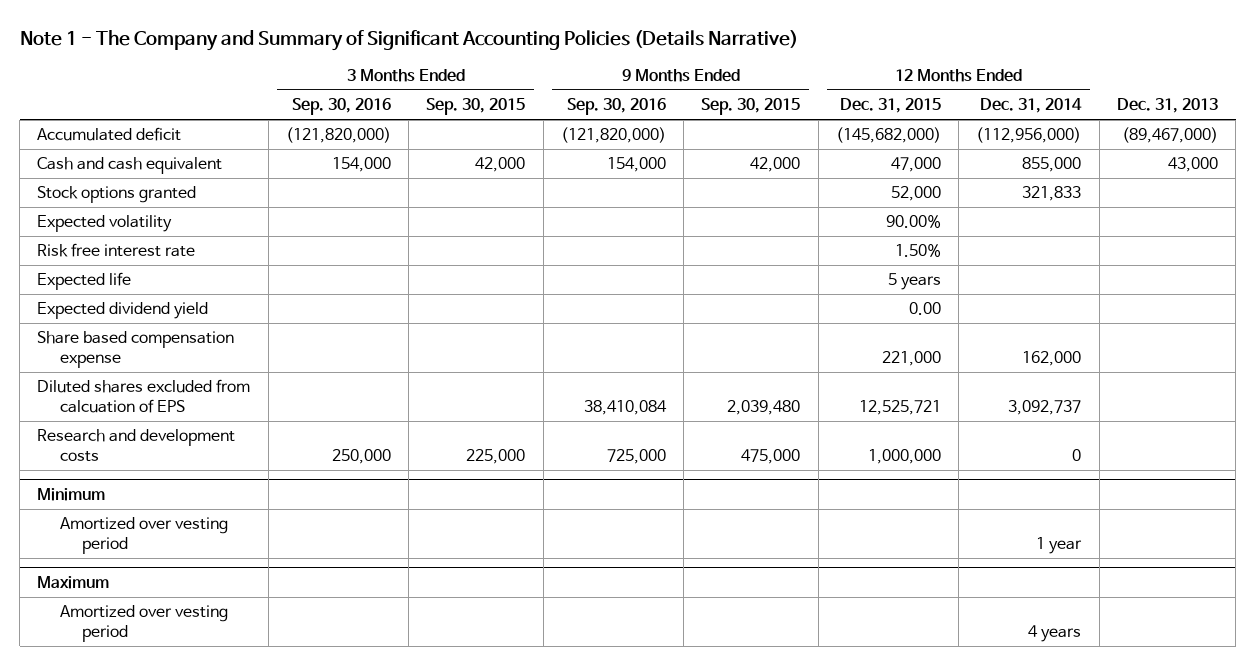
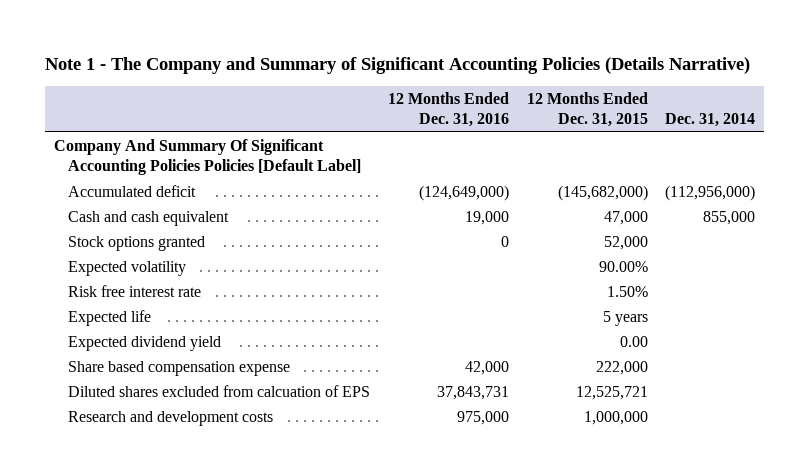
- | 3 Months Ended Sep. 30, 2016 | 3 Months Ended Sep. 30, 2015 | 9 Months Ended Sep. 30, 2016 | 9 Months Ended Sep. 30, 2015 | 12 Months Ended Dec. 31, 2015 | 12 Months Ended Dec. 31, 2014 | Dec. 31, 2013
+ | 12 Months Ended Dec. 31, 2016 | 12 Months Ended Dec. 31, 2015 | Dec. 31, 2014
+ Company And Summary Of Significant Accounting Policies Policies [Default Label]
- Share based compensation expense | | | | | 221,000 | 162,000 |
+ Share based compensation expense | 42,000 | 222,000 |
- Minimum
- Amortized over vesting period | | | | | | 1 year |
- Maximum
- Amortized over vesting period | | | | | | 4 years |

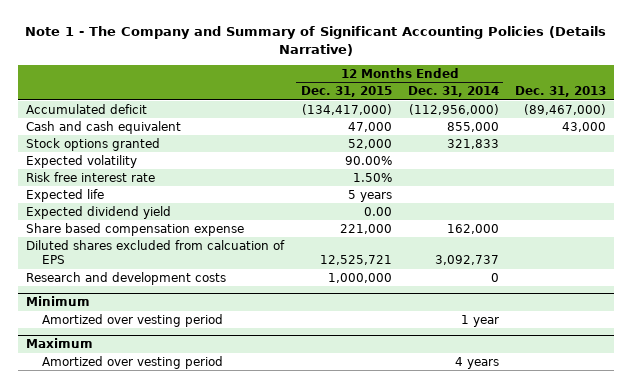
- | 12 Months Ended Dec. 31, 2016 | 12 Months Ended Dec. 31, 2015 | Dec. 31, 2014
+ | 12 Months Ended Dec. 31, 2015 | 12 Months Ended Dec. 31, 2014 | Dec. 31, 2013
- Company And Summary Of Significant Accounting Policies Policies [Default Label]
- Accumulated deficit | (124,649,000) | (145,682,000) | (112,956,000)
+ Accumulated deficit | (134,417,000) | (112,956,000) | (89,467,000)
- Share based compensation expense | 42,000 | 222,000 |
+ Share based compensation expense | 221,000 | 162,000 |
+ Minimum
+ Amortized over vesting period | | 1 year |
+ Maximum
+ Amortized over vesting period | | 4 years |

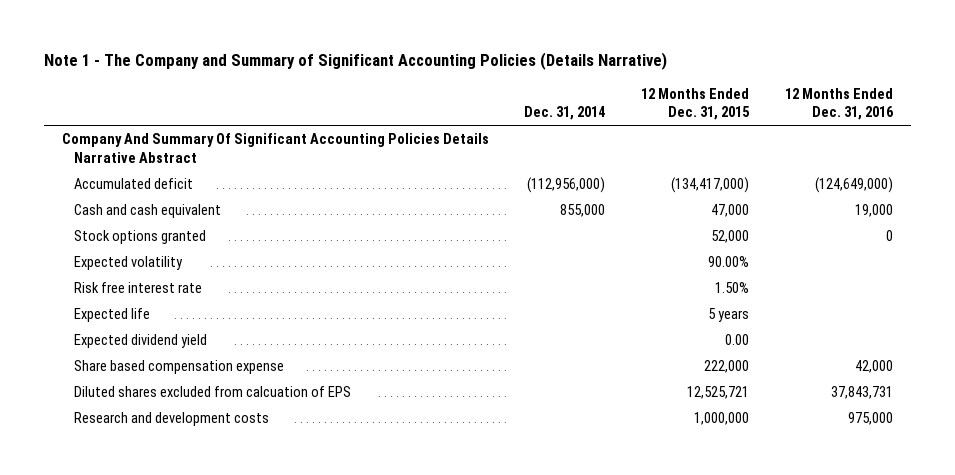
- | 12 Months Ended Dec. 31, 2015 | 12 Months Ended Dec. 31, 2014 | Dec. 31, 2013
+ | Dec. 31, 2014 | 12 Months Ended Dec. 31, 2015 | 12 Months Ended Dec. 31, 2016
+ Company And Summary Of Significant Accounting Policies Details Narrative Abstract
- Share based compensation expense | 221,000 | 162,000 |
+ Share based compensation expense | | 222,000 | 42,000
- Minimum
- Amortized over vesting period | | 1 year |
- Maximum
- Amortized over vesting period | | 4 years |

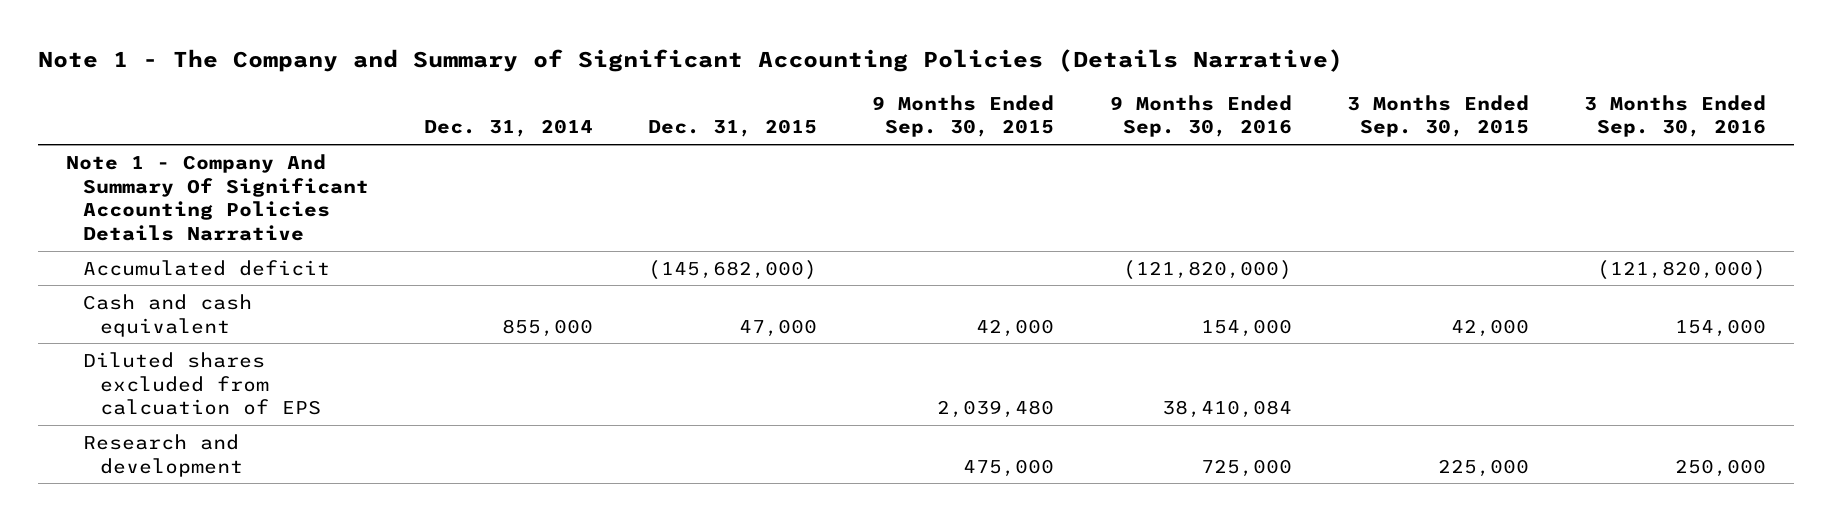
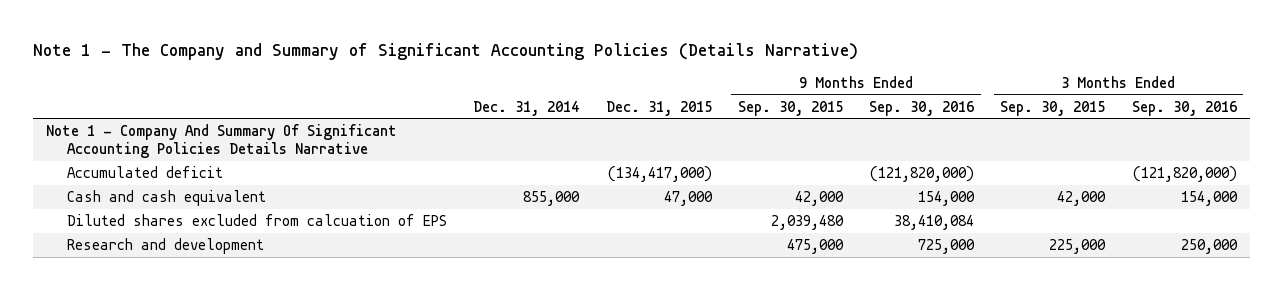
- Accumulated deficit | | (145,682,000) | | (121,820,000) | | (121,820,000)
+ Accumulated deficit | | (134,417,000) | | (121,820,000) | | (121,820,000)

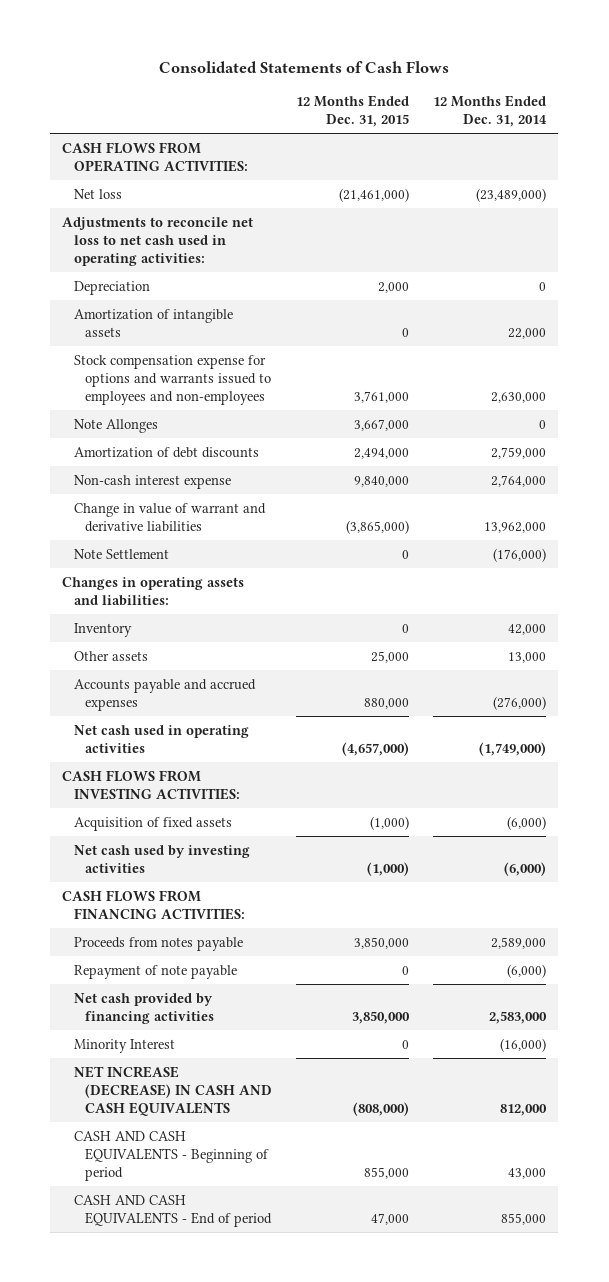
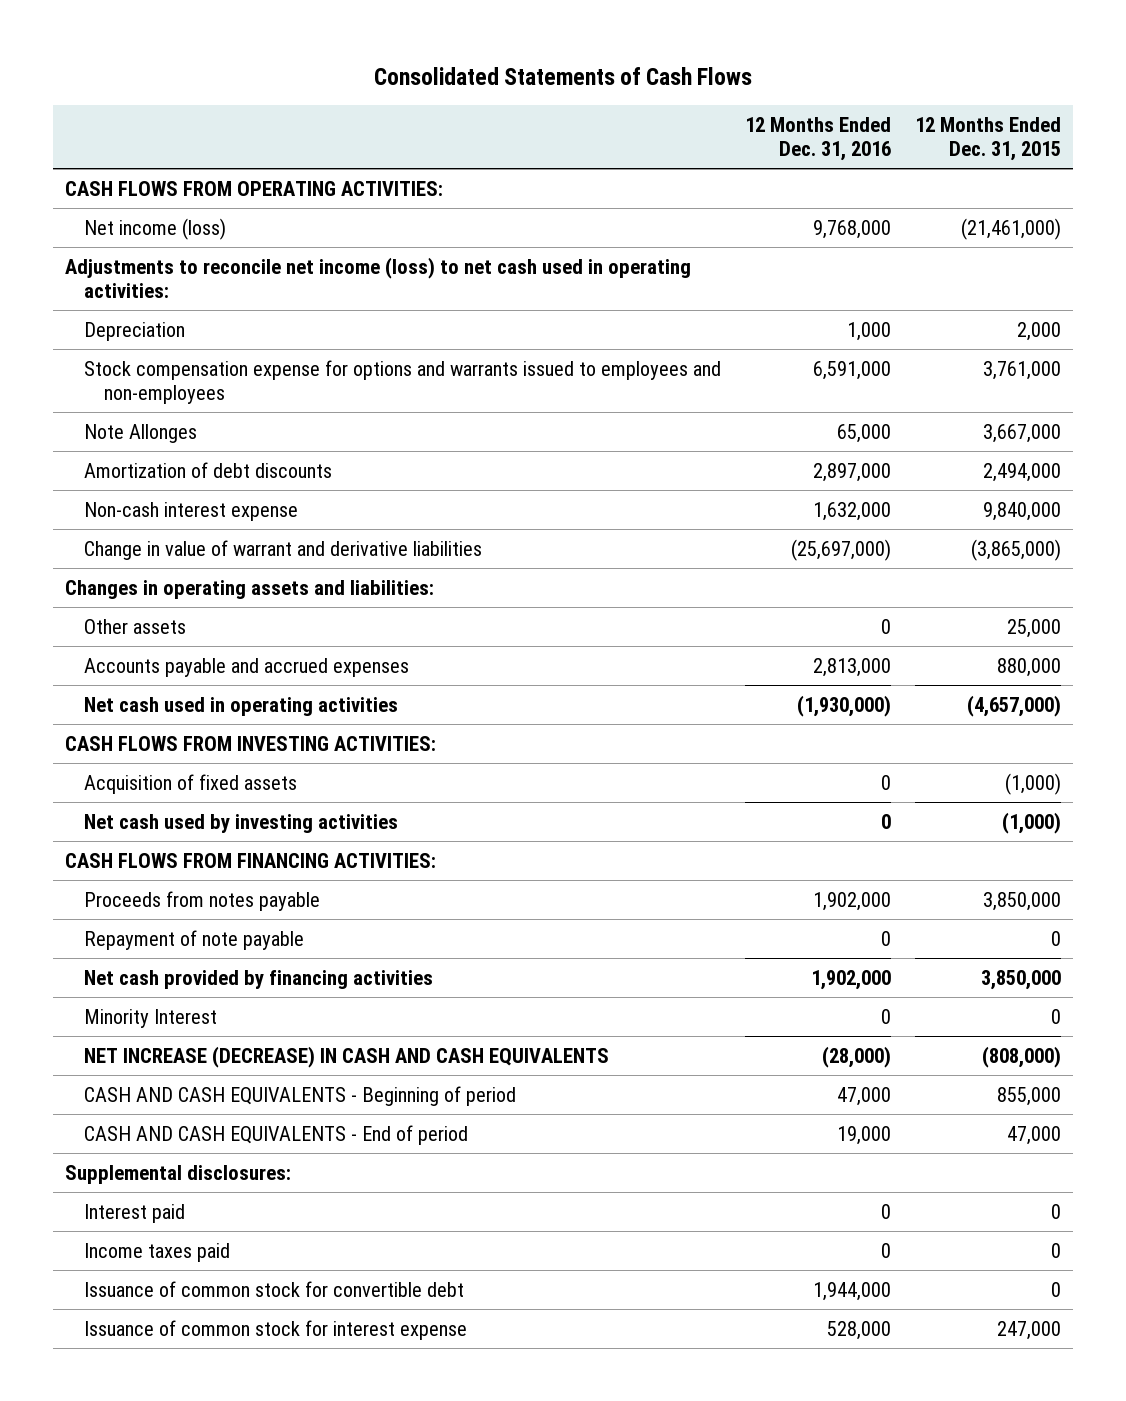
- | 12 Months Ended Dec. 31, 2015 | 12 Months Ended Dec. 31, 2014
+ | 12 Months Ended Dec. 31, 2016 | 12 Months Ended Dec. 31, 2015
- Net loss | (21,461,000) | (23,489,000)
- Adjustments to reconcile net loss to net cash used in operating activities:
+ Net income (loss) | 9,768,000 | (21,461,000)
+ Adjustments to reconcile net income (loss) to net cash used in operating activities:
- Amortization of intangible assets | 0 | 22,000
- Note Settlement | 0 | (176,000)
- Inventory | 0 | 42,000
+ Supplemental disclosures:
+ Interest paid | 0 | 0
+ Income taxes paid | 0 | 0
+ Issuance of common stock for convertible debt | 1,944,000 | 0
+ Issuance of common stock for interest expense | 528,000 | 247,000

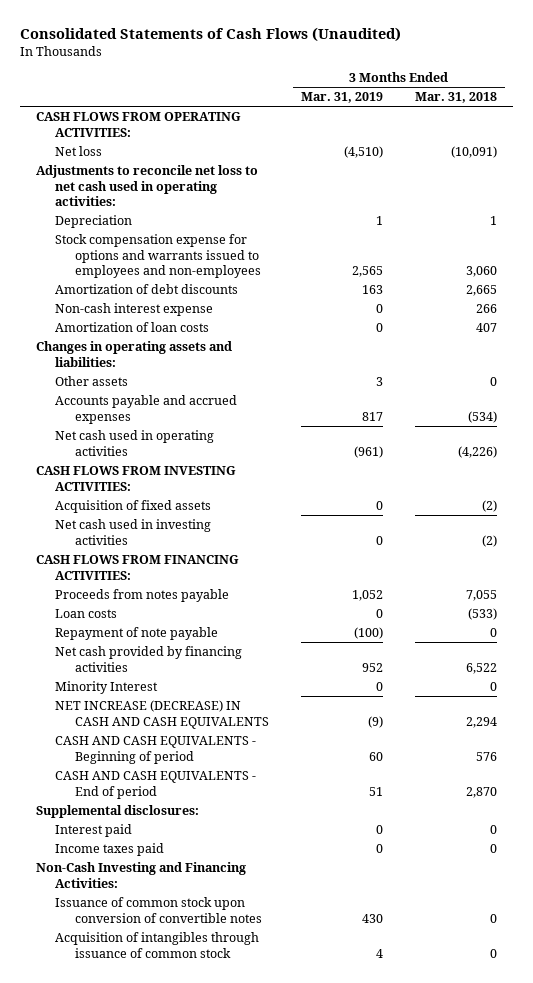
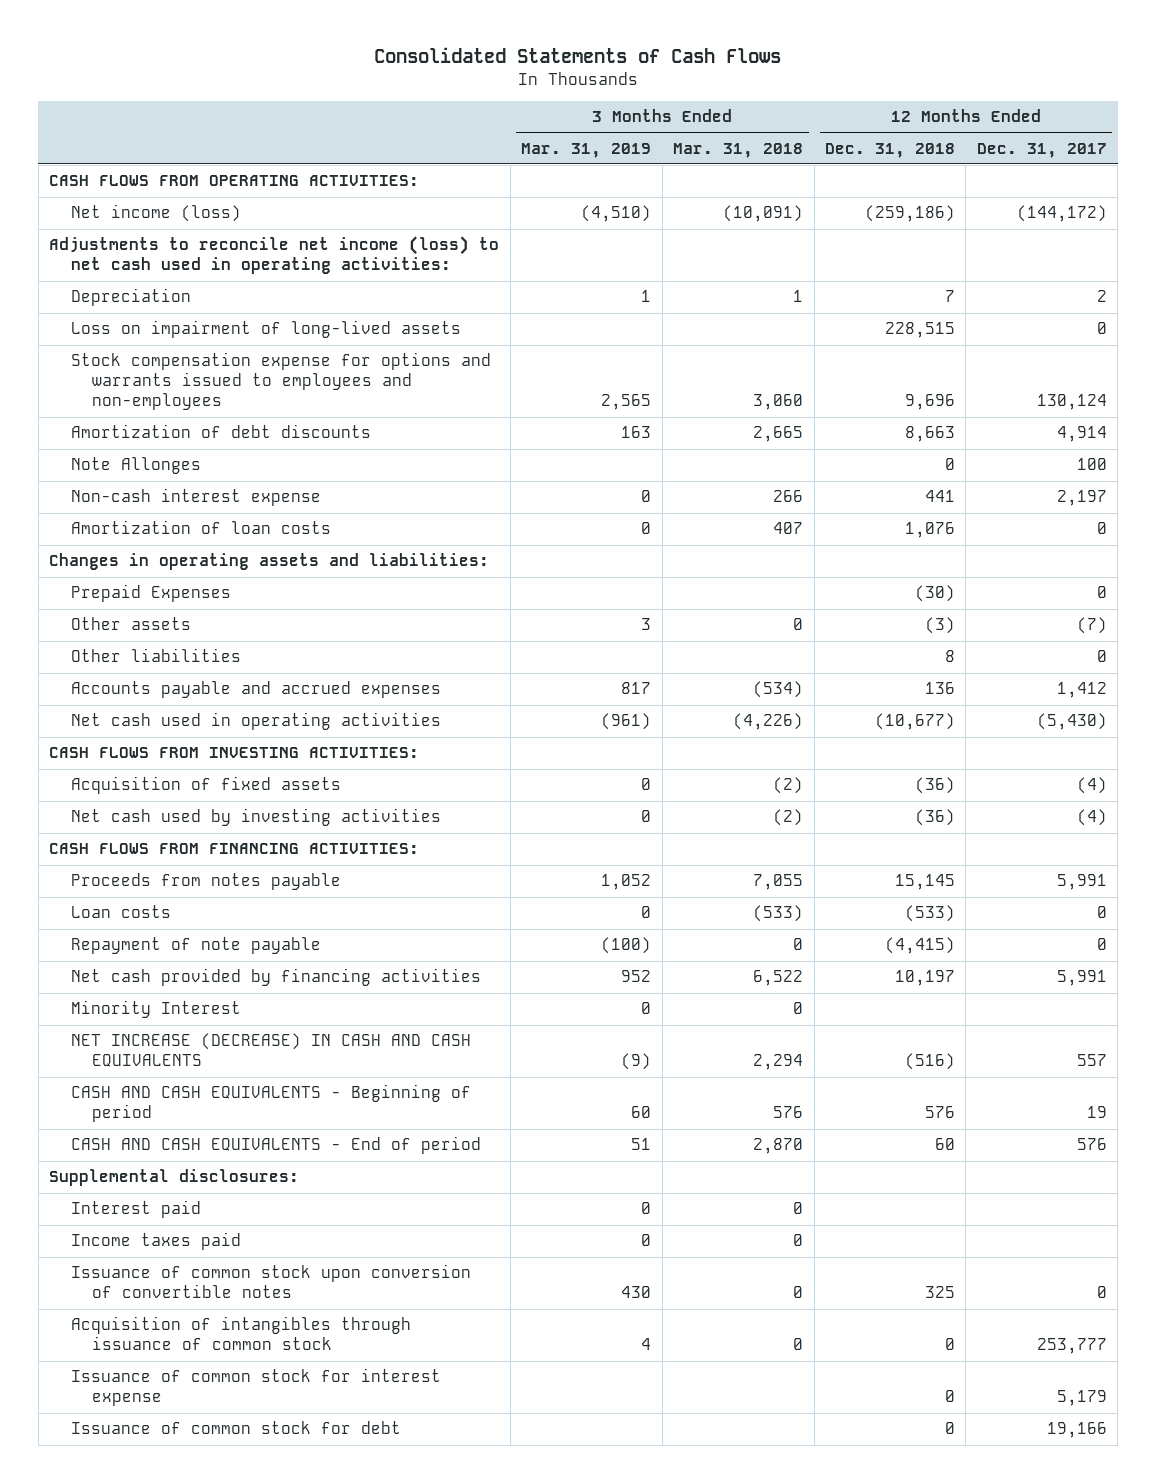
- Consolidated Statements of Cash Flows (Unaudited)
+ Consolidated Statements of Cash Flows
- | 3 Months Ended Mar. 31, 2019 | 3 Months Ended Mar. 31, 2018
+ | 3 Months Ended Mar. 31, 2019 | 3 Months Ended Mar. 31, 2018 | 12 Months Ended Dec. 31, 2018 | 12 Months Ended Dec. 31, 2017
- Net loss | (4,510) | (10,091)
- Adjustments to reconcile net loss to net cash used in operating activities:
+ Net income (loss) | (4,510) | (10,091) | (259,186) | (144,172)
+ Adjustments to reconcile net income (loss) to net cash used in operating activities:
+ Loss on impairment of long-lived assets | | | 228,515 | 0
+ Note Allonges | | | 0 | 100
+ Prepaid Expenses | | | (30) | 0
+ Other liabilities | | | 8 | 0
- Net cash used in investing activities | 0 | (2)
+ Net cash used by investing activities | 0 | (2) | (36) | (4)
- Non-Cash Investing and Financing Activities:
+ Issuance of common stock for interest expense | | | 0 | 5,179
+ Issuance of common stock for debt | | | 0 | 19,166

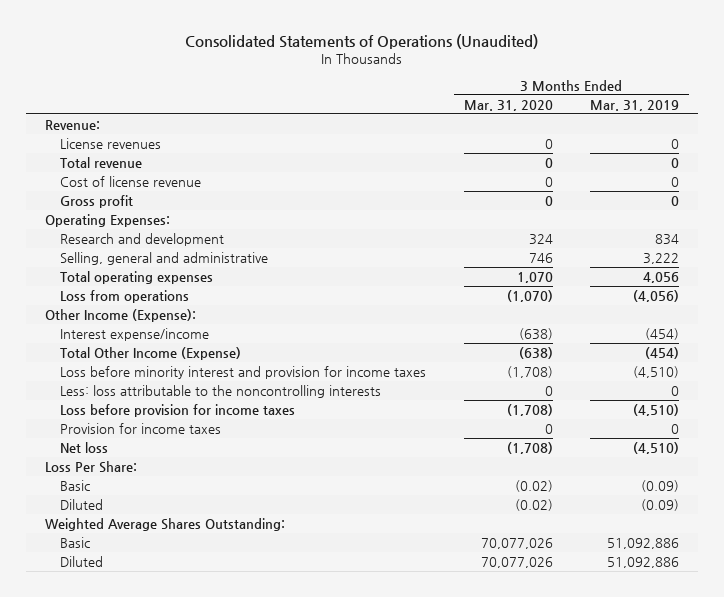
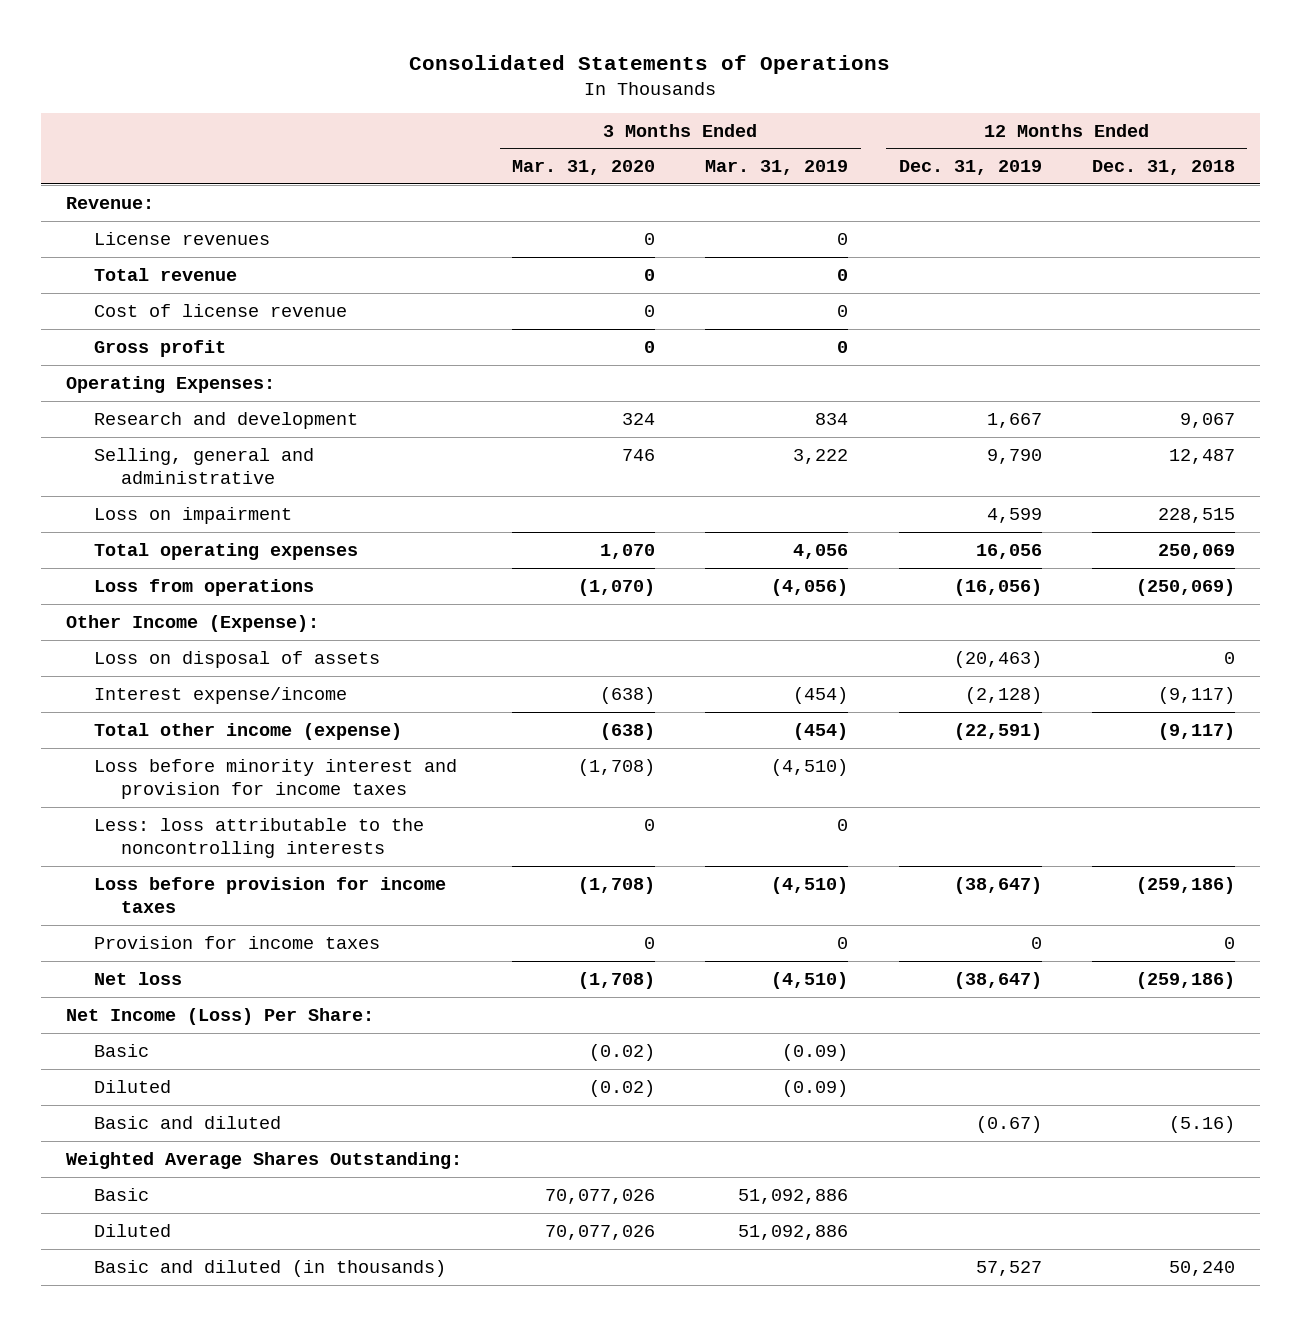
- Consolidated Statements of Operations (Unaudited)
+ Consolidated Statements of Operations
- | 3 Months Ended Mar. 31, 2020 | 3 Months Ended Mar. 31, 2019
+ | 3 Months Ended Mar. 31, 2020 | 3 Months Ended Mar. 31, 2019 | 12 Months Ended Dec. 31, 2019 | 12 Months Ended Dec. 31, 2018
+ Loss on impairment | | | 4,599 | 228,515
+ Loss on disposal of assets | | | (20,463) | 0
- Total Other Income (Expense) | (638) | (454)
+ Total other income (expense) | (638) | (454) | (22,591) | (9,117)
- Loss Per Share:
+ Net Income (Loss) Per Share:
+ Basic and diluted | | | (0.67) | (5.16)
+ Basic and diluted (in thousands) | | | 57,527 | 50,240

